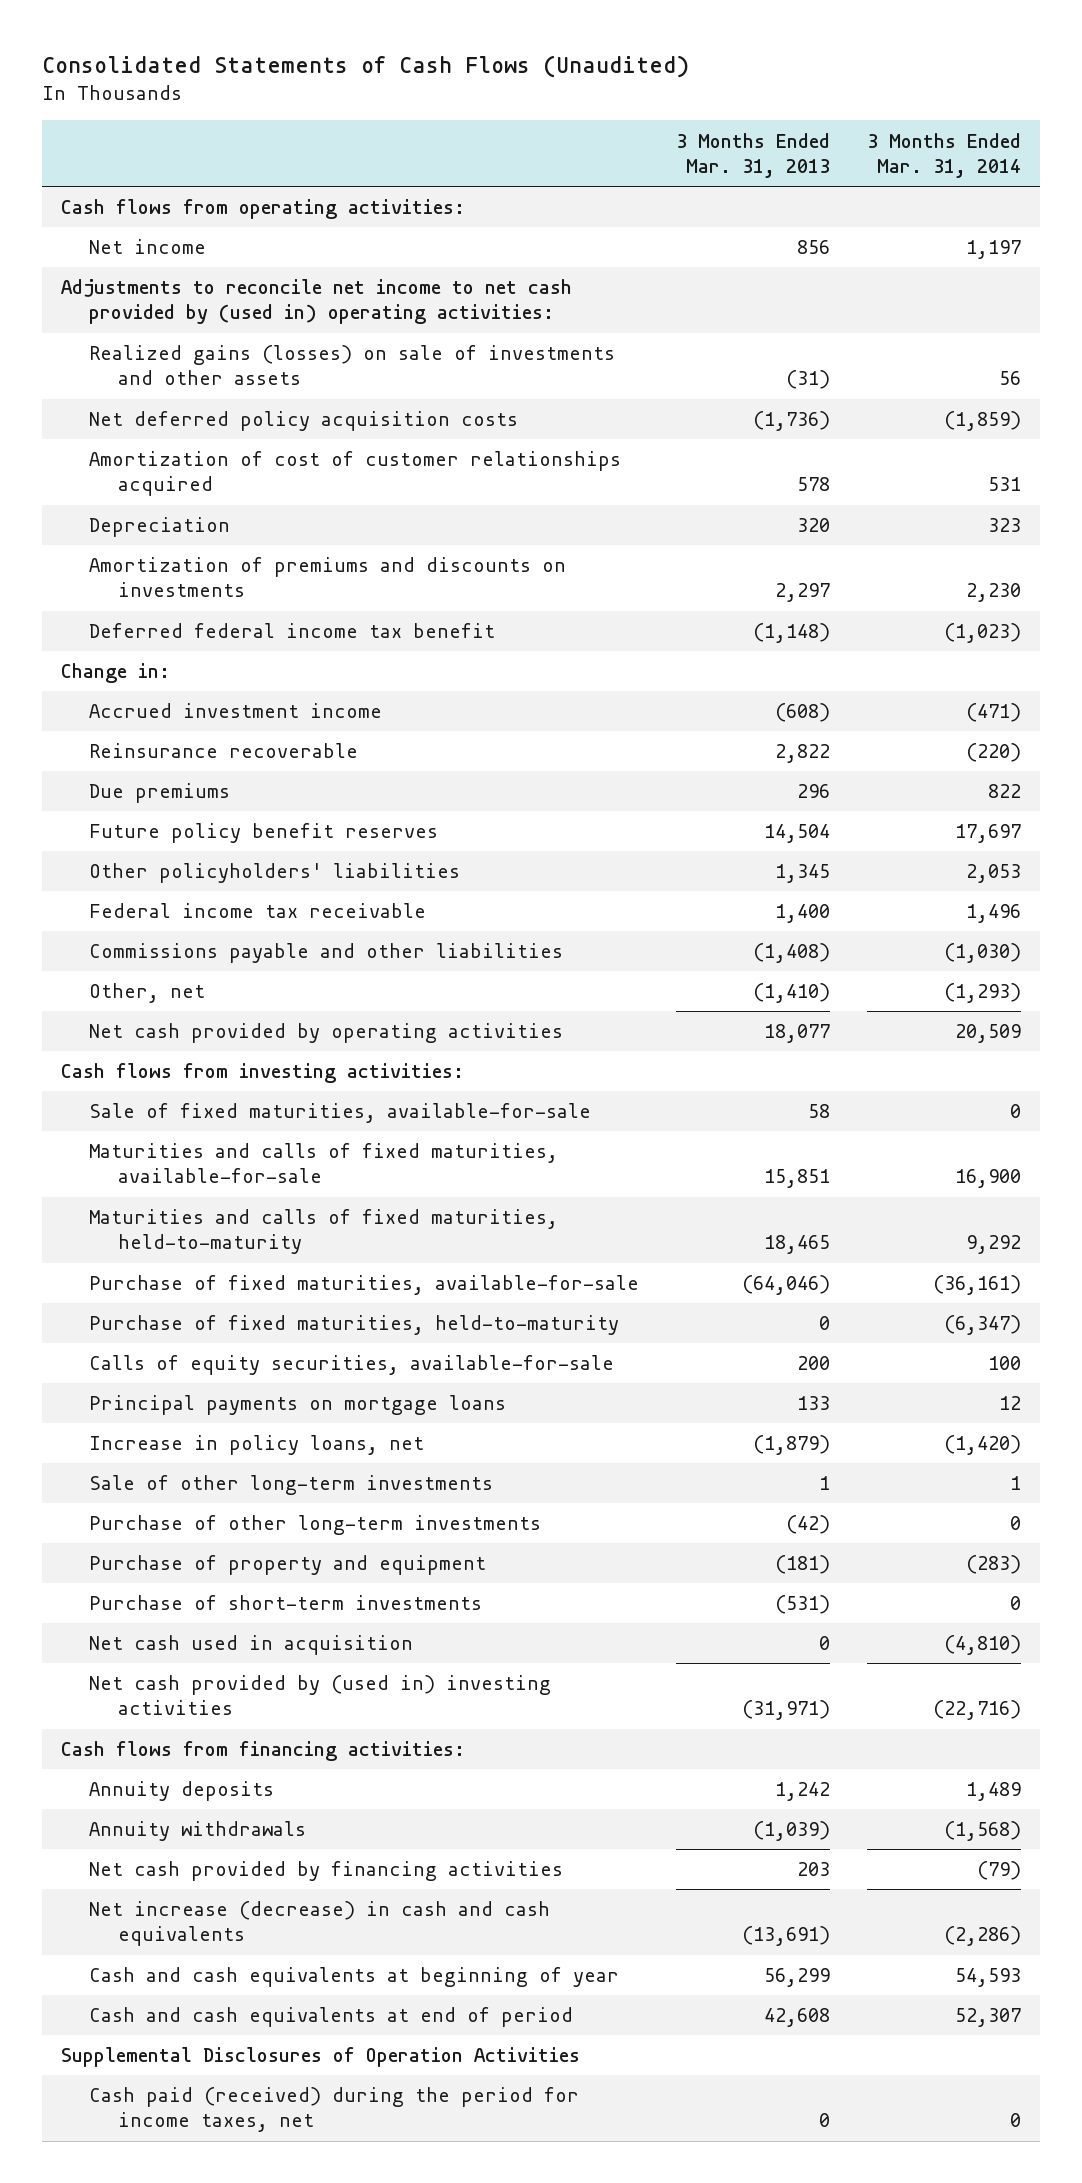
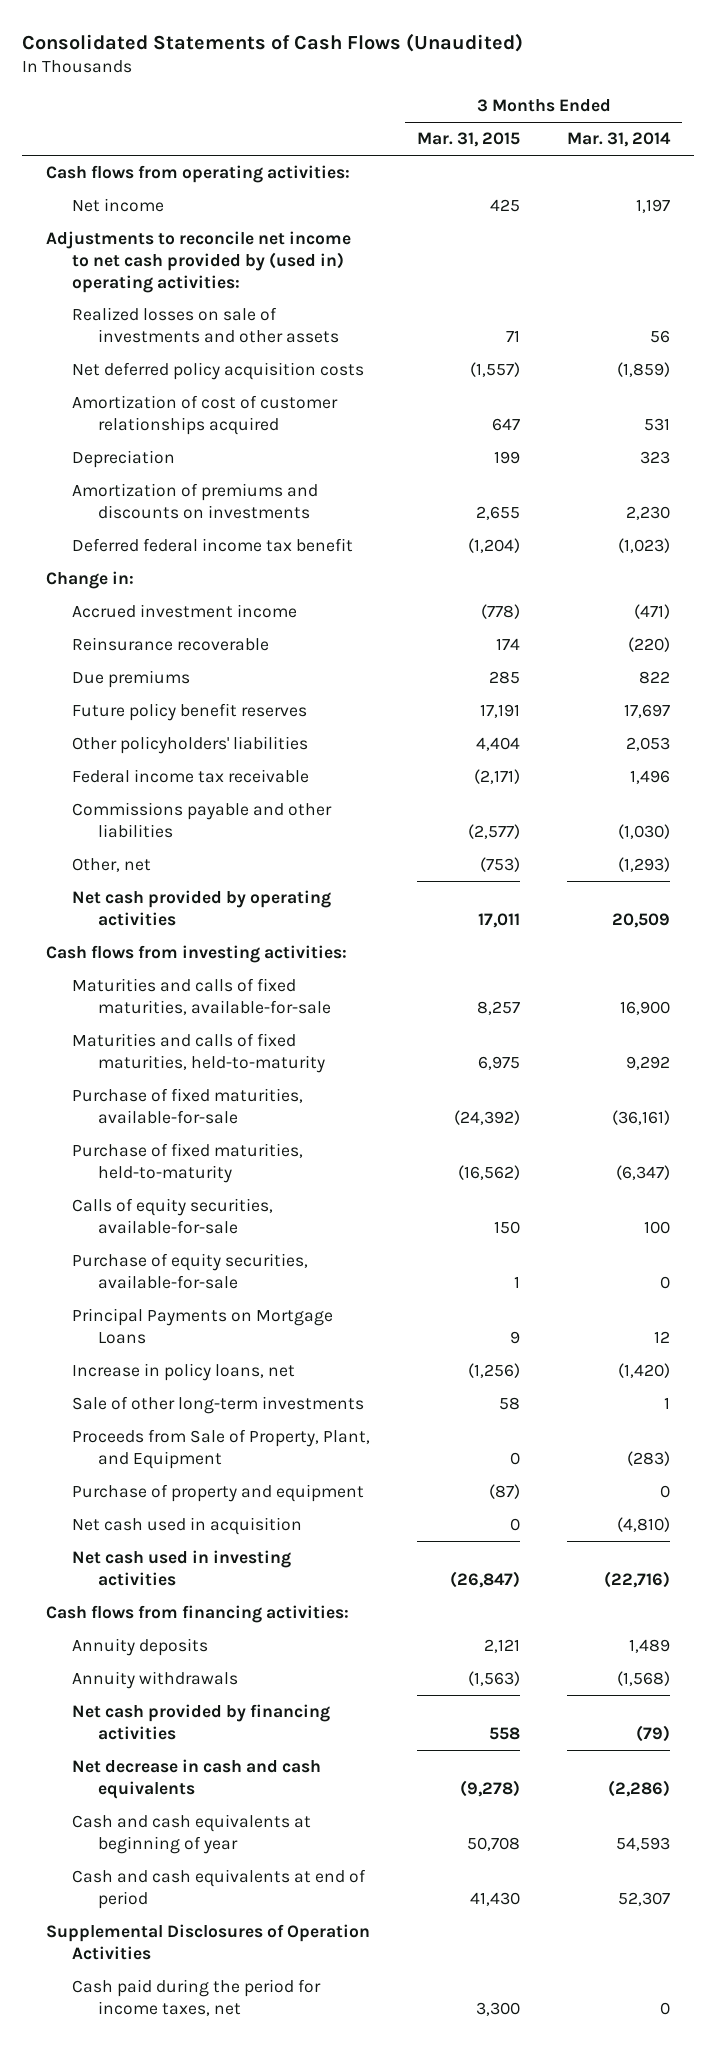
- | 3 Months Ended Mar. 31, 2013 | 3 Months Ended Mar. 31, 2014
+ | 3 Months Ended Mar. 31, 2015 | 3 Months Ended Mar. 31, 2014
- Realized gains (losses) on sale of investments and other assets | (31) | 56
+ Realized losses on sale of investments and other assets | 71 | 56
- Sale of fixed maturities, available-for-sale | 58 | 0
- Principal payments on mortgage loans | 133 | 12
+ Purchase of equity securities, available-for-sale | 1 | 0
+ Principal Payments on Mortgage Loans | 9 | 12
- Purchase of other long-term investments | (42) | 0
- Purchase of property and equipment | (181) | (283)
- Purchase of short-term investments | (531) | 0
+ Proceeds from Sale of Property, Plant, and Equipment | 0 | (283)
+ Purchase of property and equipment | (87) | 0
- Net cash provided by (used in) investing activities | (31,971) | (22,716)
+ Net cash used in investing activities | (26,847) | (22,716)
- Net increase (decrease) in cash and cash equivalents | (13,691) | (2,286)
+ Net decrease in cash and cash equivalents | (9,278) | (2,286)
- Cash paid (received) during the period for income taxes, net | 0 | 0
+ Cash paid during the period for income taxes, net | 3,300 | 0

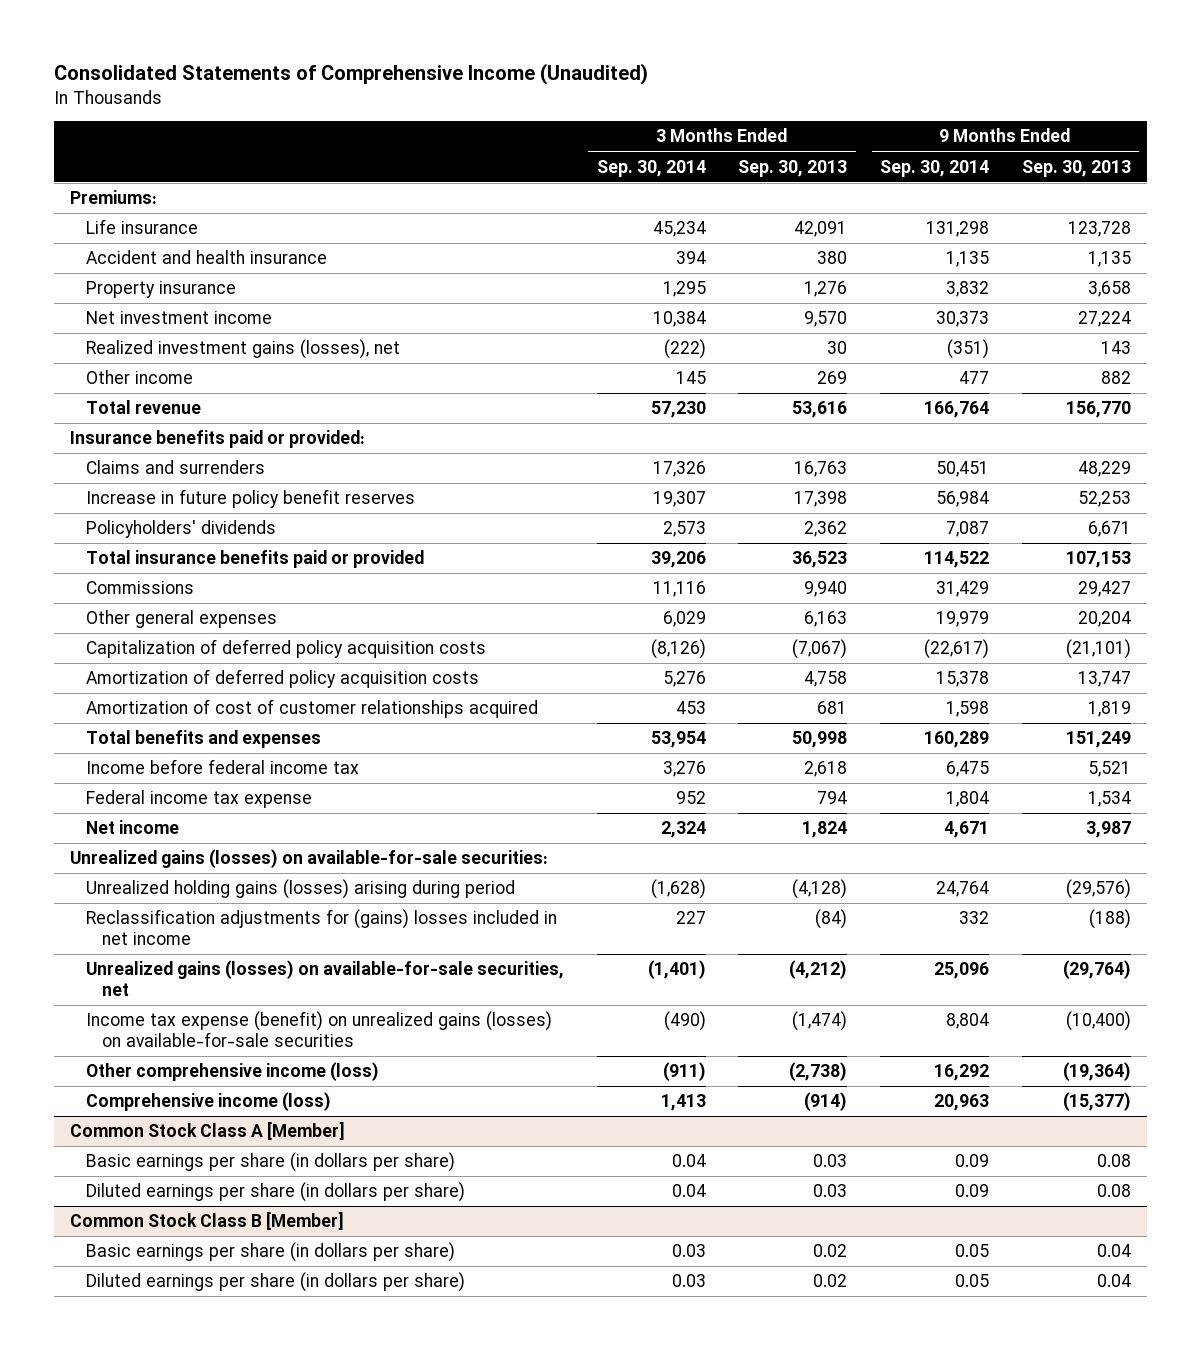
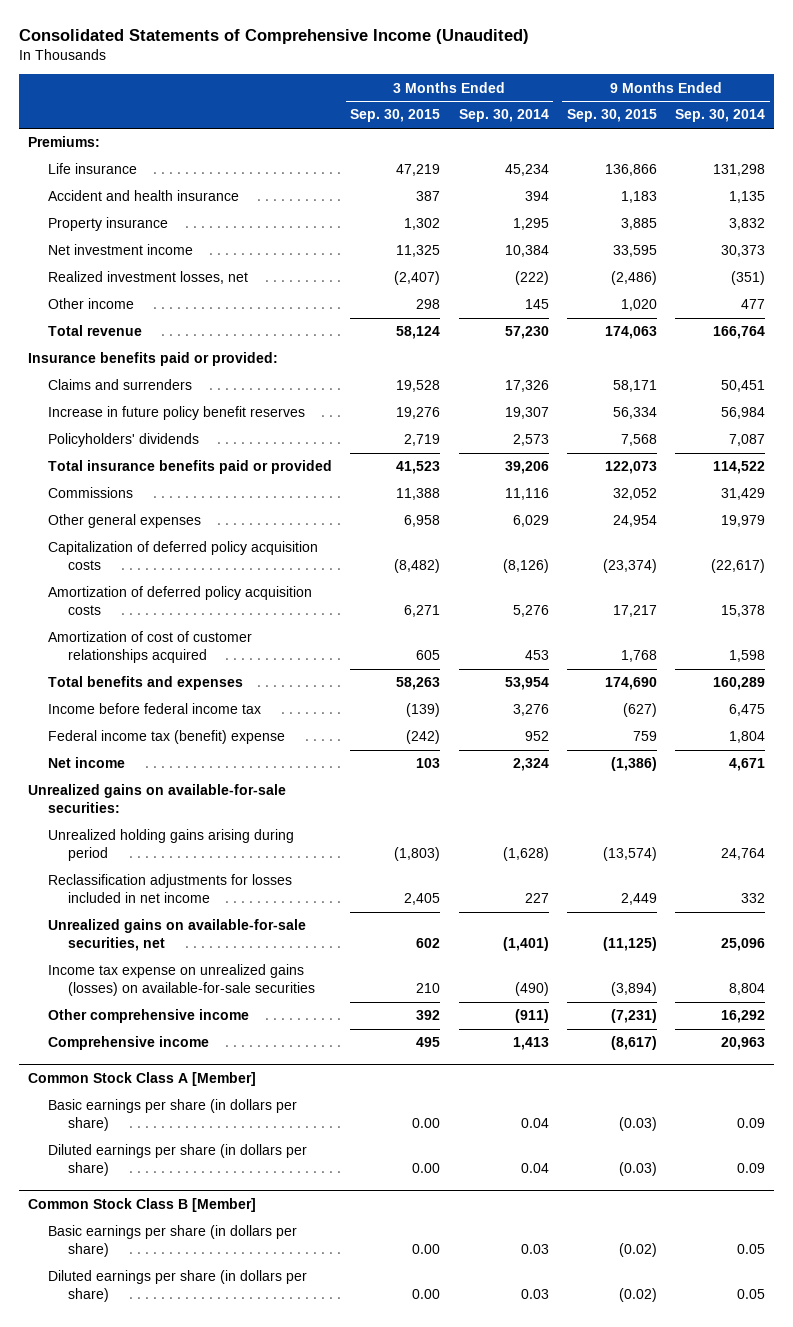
- | 3 Months Ended Sep. 30, 2014 | 3 Months Ended Sep. 30, 2013 | 9 Months Ended Sep. 30, 2014 | 9 Months Ended Sep. 30, 2013
+ | 3 Months Ended Sep. 30, 2015 | 3 Months Ended Sep. 30, 2014 | 9 Months Ended Sep. 30, 2015 | 9 Months Ended Sep. 30, 2014
- Realized investment gains (losses), net | (222) | 30 | (351) | 143
+ Realized investment losses, net | (2,407) | (222) | (2,486) | (351)
- Federal income tax expense | 952 | 794 | 1,804 | 1,534
+ Federal income tax (benefit) expense | (242) | 952 | 759 | 1,804
- Unrealized gains (losses) on available-for-sale securities:
- Unrealized holding gains (losses) arising during period | (1,628) | (4,128) | 24,764 | (29,576)
- Reclassification adjustments for (gains) losses included in net income | 227 | (84) | 332 | (188)
- Unrealized gains (losses) on available-for-sale securities, net | (1,401) | (4,212) | 25,096 | (29,764)
- Income tax expense (benefit) on unrealized gains (losses) on available-for-sale securities | (490) | (1,474) | 8,804 | (10,400)
- Other comprehensive income (loss) | (911) | (2,738) | 16,292 | (19,364)
- Comprehensive income (loss) | 1,413 | (914) | 20,963 | (15,377)
+ Unrealized gains on available-for-sale securities:
+ Unrealized holding gains arising during period | (1,803) | (1,628) | (13,574) | 24,764
+ Reclassification adjustments for losses included in net income | 2,405 | 227 | 2,449 | 332
+ Unrealized gains on available-for-sale securities, net | 602 | (1,401) | (11,125) | 25,096
+ Income tax expense on unrealized gains (losses) on available-for-sale securities | 210 | (490) | (3,894) | 8,804
+ Other comprehensive income | 392 | (911) | (7,231) | 16,292
+ Comprehensive income | 495 | 1,413 | (8,617) | 20,963

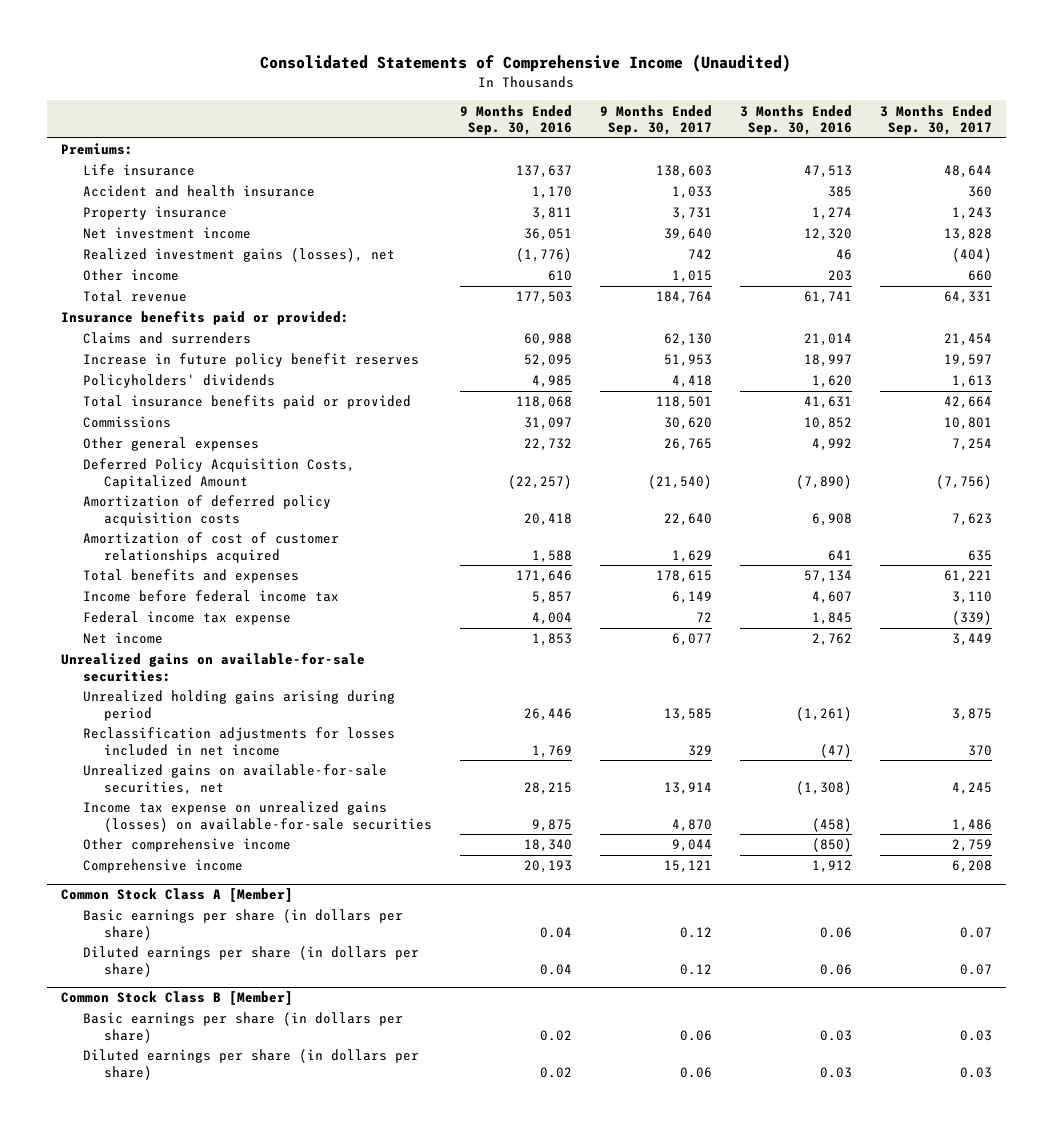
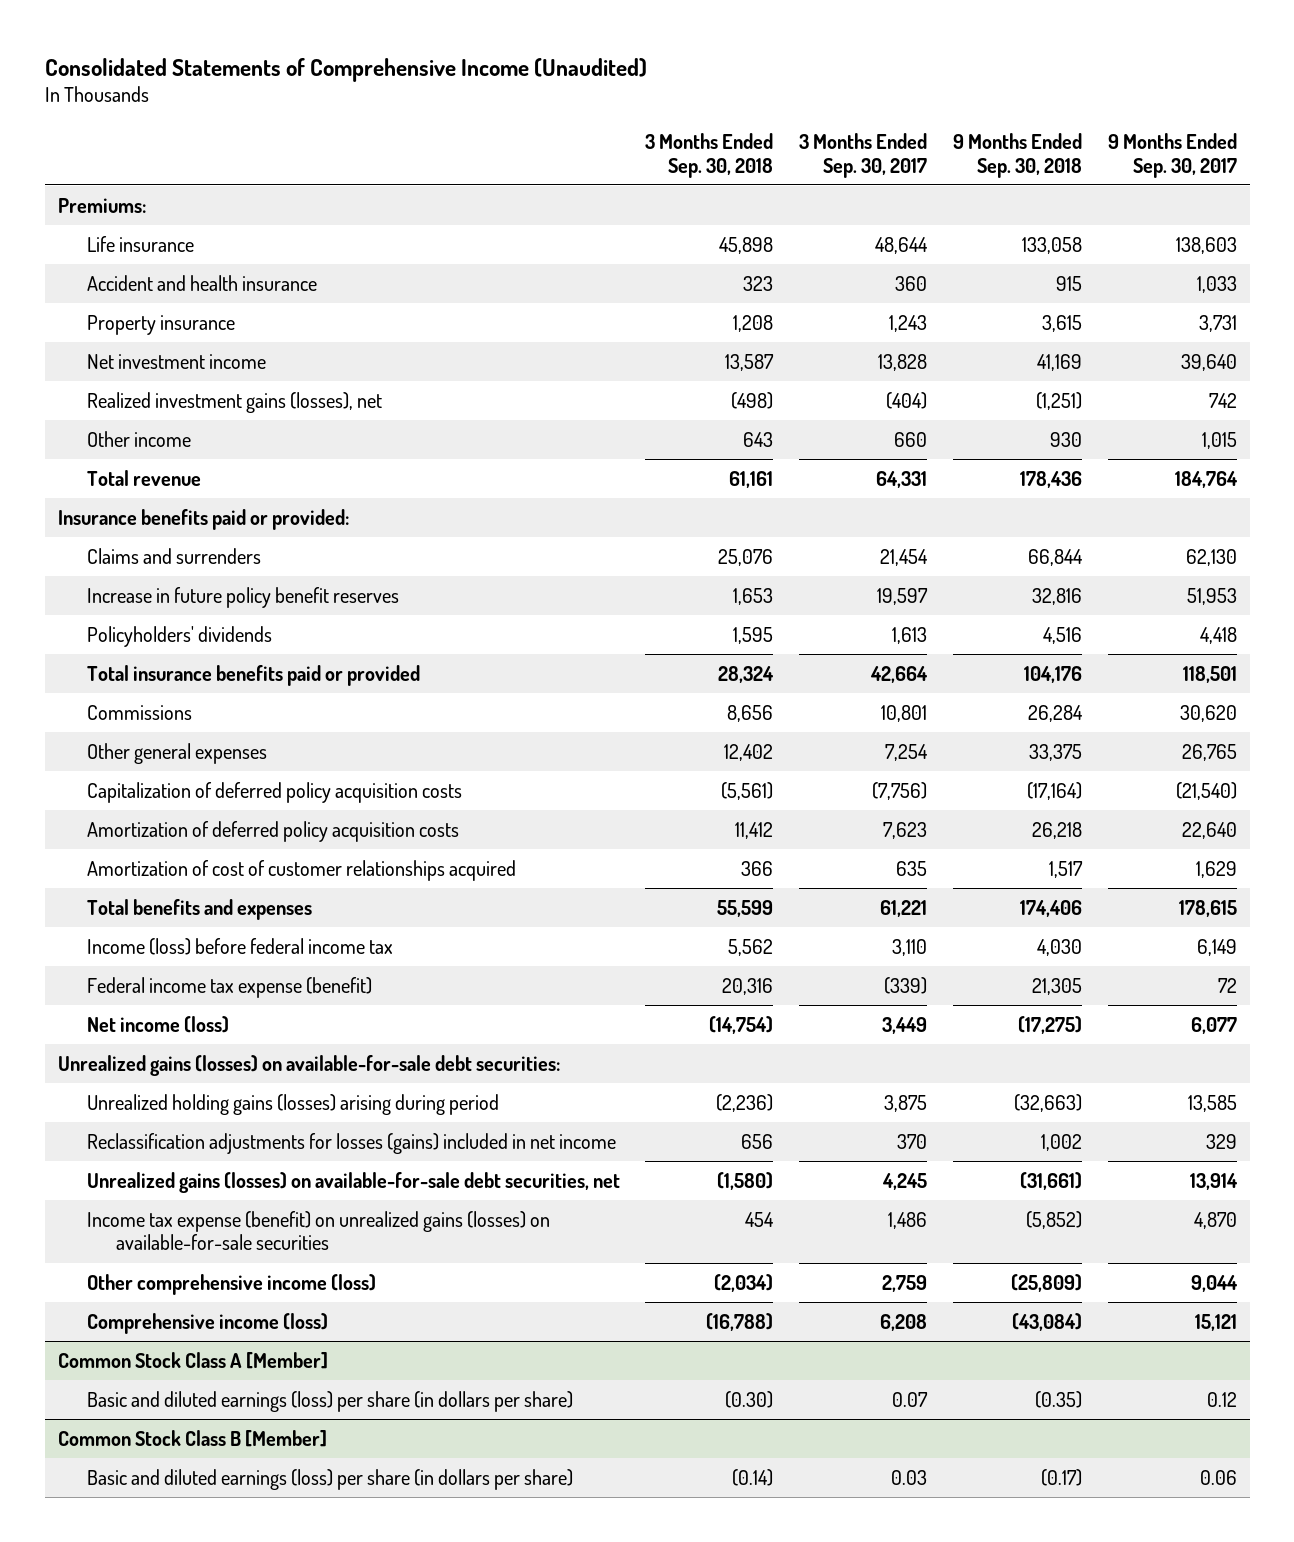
- | 9 Months Ended Sep. 30, 2016 | 9 Months Ended Sep. 30, 2017 | 3 Months Ended Sep. 30, 2016 | 3 Months Ended Sep. 30, 2017
+ | 3 Months Ended Sep. 30, 2018 | 3 Months Ended Sep. 30, 2017 | 9 Months Ended Sep. 30, 2018 | 9 Months Ended Sep. 30, 2017
- Deferred Policy Acquisition Costs, Capitalized Amount | (22,257) | (21,540) | (7,890) | (7,756)
+ Capitalization of deferred policy acquisition costs | (5,561) | (7,756) | (17,164) | (21,540)
- Income before federal income tax | 5,857 | 6,149 | 4,607 | 3,110
- Federal income tax expense | 4,004 | 72 | 1,845 | (339)
- Net income | 1,853 | 6,077 | 2,762 | 3,449
- Unrealized gains on available-for-sale securities:
- Unrealized holding gains arising during period | 26,446 | 13,585 | (1,261) | 3,875
- Reclassification adjustments for losses included in net income | 1,769 | 329 | (47) | 370
- Unrealized gains on available-for-sale securities, net | 28,215 | 13,914 | (1,308) | 4,245
- Income tax expense on unrealized gains (losses) on available-for-sale securities | 9,875 | 4,870 | (458) | 1,486
- Other comprehensive income | 18,340 | 9,044 | (850) | 2,759
- Comprehensive income | 20,193 | 15,121 | 1,912 | 6,208
+ Income (loss) before federal income tax | 5,562 | 3,110 | 4,030 | 6,149
+ Federal income tax expense (benefit) | 20,316 | (339) | 21,305 | 72
+ Net income (loss) | (14,754) | 3,449 | (17,275) | 6,077
+ Unrealized gains (losses) on available-for-sale debt securities:
+ Unrealized holding gains (losses) arising during period | (2,236) | 3,875 | (32,663) | 13,585
+ Reclassification adjustments for losses (gains) included in net income | 656 | 370 | 1,002 | 329
+ Unrealized gains (losses) on available-for-sale debt securities, net | (1,580) | 4,245 | (31,661) | 13,914
+ Income tax expense (benefit) on unrealized gains (losses) on available-for-sale securities | 454 | 1,486 | (5,852) | 4,870
+ Other comprehensive income (loss) | (2,034) | 2,759 | (25,809) | 9,044
+ Comprehensive income (loss) | (16,788) | 6,208 | (43,084) | 15,121
@ Common Stock Class A [Member]
- Basic earnings per share (in dollars per share) | 0.04 | 0.12 | 0.06 | 0.07
- Diluted earnings per share (in dollars per share) | 0.04 | 0.12 | 0.06 | 0.07
+ Basic and diluted earnings (loss) per share (in dollars per share) | (0.30) | 0.07 | (0.35) | 0.12
@ Common Stock Class B [Member]
- Basic earnings per share (in dollars per share) | 0.02 | 0.06 | 0.03 | 0.03
- Diluted earnings per share (in dollars per share) | 0.02 | 0.06 | 0.03 | 0.03
+ Basic and diluted earnings (loss) per share (in dollars per share) | (0.14) | 0.03 | (0.17) | 0.06

